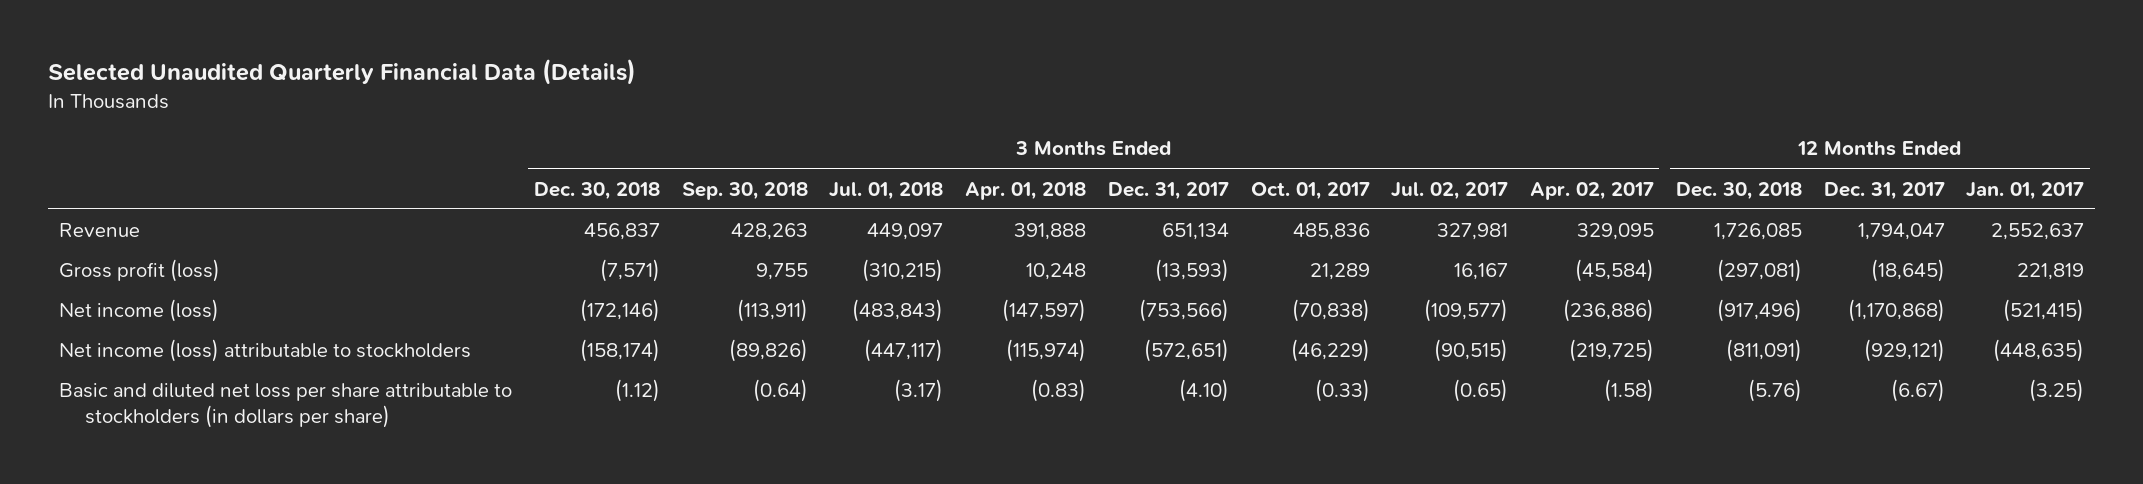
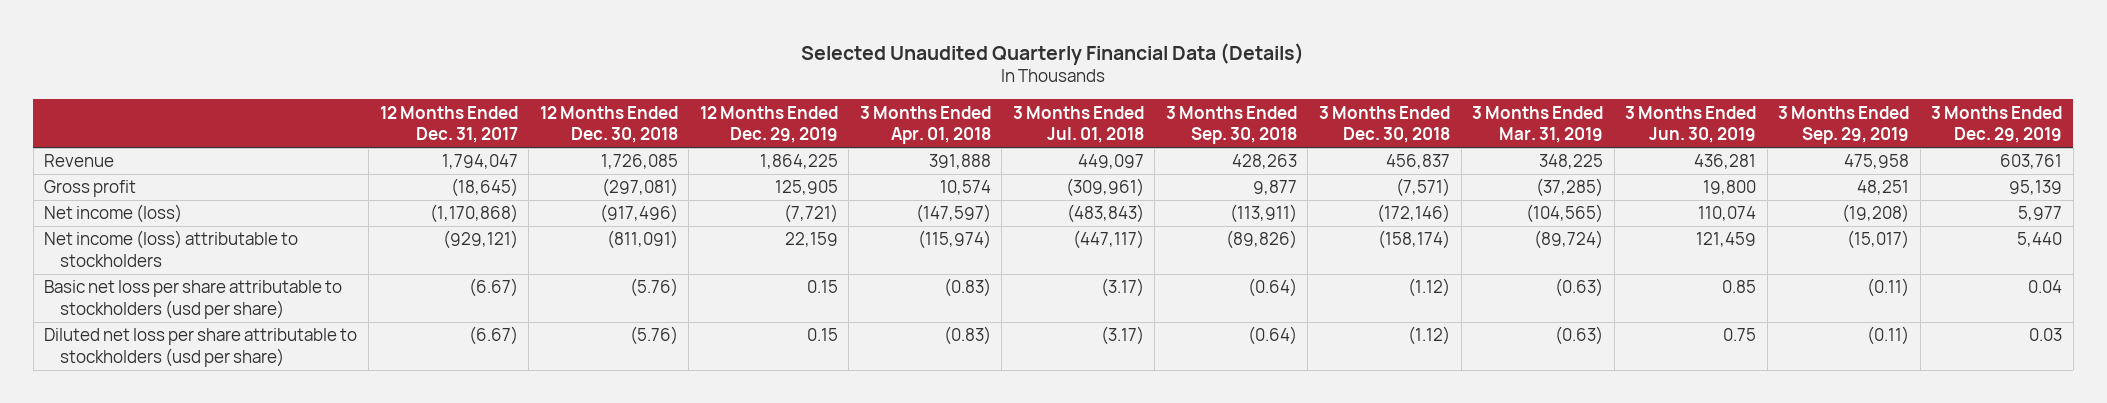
- | 3 Months Ended Dec. 30, 2018 | 3 Months Ended Sep. 30, 2018 | 3 Months Ended Jul. 01, 2018 | 3 Months Ended Apr. 01, 2018 | 3 Months Ended Dec. 31, 2017 | 3 Months Ended Oct. 01, 2017 | 3 Months Ended Jul. 02, 2017 | 3 Months Ended Apr. 02, 2017 | 12 Months Ended Dec. 30, 2018 | 12 Months Ended Dec. 31, 2017 | 12 Months Ended Jan. 01, 2017
+ | 12 Months Ended Dec. 31, 2017 | 12 Months Ended Dec. 30, 2018 | 12 Months Ended Dec. 29, 2019 | 3 Months Ended Apr. 01, 2018 | 3 Months Ended Jul. 01, 2018 | 3 Months Ended Sep. 30, 2018 | 3 Months Ended Dec. 30, 2018 | 3 Months Ended Mar. 31, 2019 | 3 Months Ended Jun. 30, 2019 | 3 Months Ended Sep. 29, 2019 | 3 Months Ended Dec. 29, 2019
- Gross profit (loss) | (7,571) | 9,755 | (310,215) | 10,248 | (13,593) | 21,289 | 16,167 | (45,584) | (297,081) | (18,645) | 221,819
+ Gross profit | (18,645) | (297,081) | 125,905 | 10,574 | (309,961) | 9,877 | (7,571) | (37,285) | 19,800 | 48,251 | 95,139
- Basic and diluted net loss per share attributable to stockholders (in dollars per share) | (1.12) | (0.64) | (3.17) | (0.83) | (4.10) | (0.33) | (0.65) | (1.58) | (5.76) | (6.67) | (3.25)
+ Basic net loss per share attributable to stockholders (usd per share) | (6.67) | (5.76) | 0.15 | (0.83) | (3.17) | (0.64) | (1.12) | (0.63) | 0.85 | (0.11) | 0.04
+ Diluted net loss per share attributable to stockholders (usd per share) | (6.67) | (5.76) | 0.15 | (0.83) | (3.17) | (0.64) | (1.12) | (0.63) | 0.75 | (0.11) | 0.03

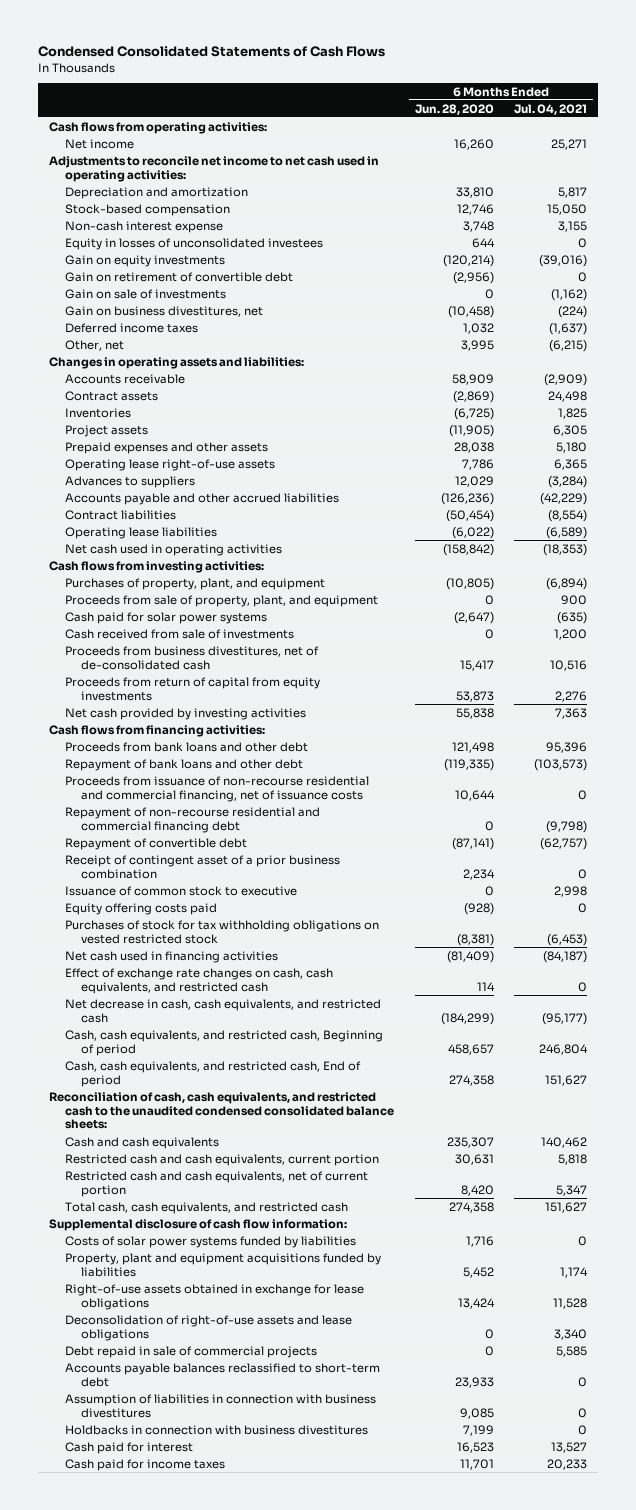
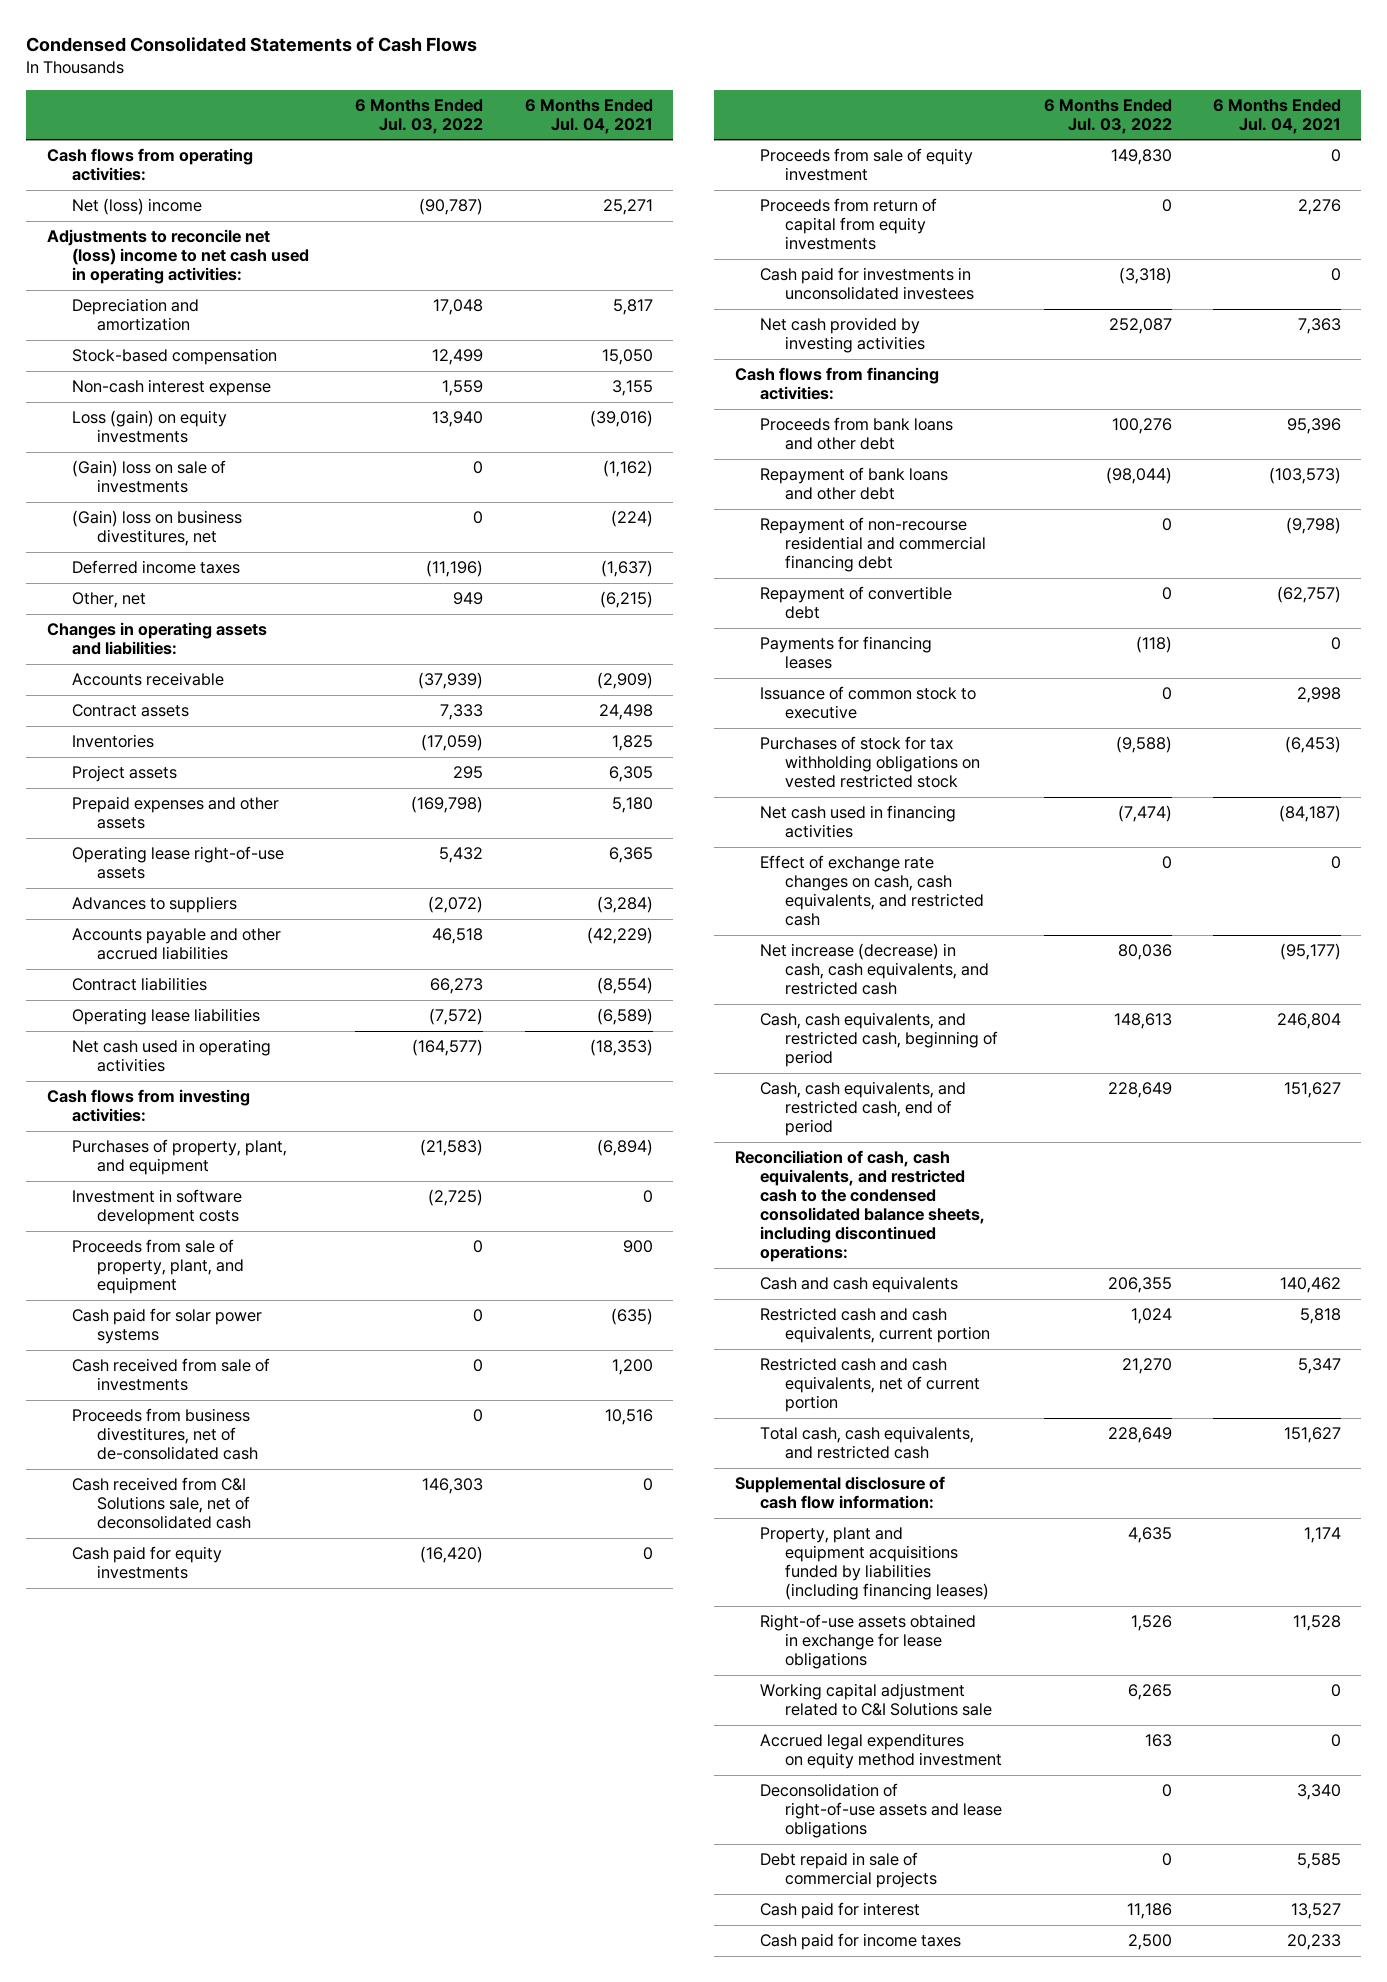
- | 6 Months Ended Jun. 28, 2020 | 6 Months Ended Jul. 04, 2021
+ | 6 Months Ended Jul. 03, 2022 | 6 Months Ended Jul. 04, 2021
- Net income | 16,260 | 25,271
- Adjustments to reconcile net income to net cash used in operating activities:
+ Net (loss) income | (90,787) | 25,271
+ Adjustments to reconcile net (loss) income to net cash used in operating activities:
- Equity in losses of unconsolidated investees | 644 | 0
- Gain on equity investments | (120,214) | (39,016)
- Gain on retirement of convertible debt | (2,956) | 0
- Gain on sale of investments | 0 | (1,162)
- Gain on business divestitures, net | (10,458) | (224)
+ Loss (gain) on equity investments | 13,940 | (39,016)
+ (Gain) loss on sale of investments | 0 | (1,162)
+ (Gain) loss on business divestitures, net | 0 | (224)
+ Investment in software development costs | (2,725) | 0
+ Cash received from C&I Solutions sale, net of deconsolidated cash | 146,303 | 0
+ Cash paid for equity investments | (16,420) | 0
+ Proceeds from sale of equity investment | 149,830 | 0
+ Cash paid for investments in unconsolidated investees | (3,318) | 0
- Proceeds from issuance of non-recourse residential and commercial financing, net of issuance costs | 10,644 | 0
- Receipt of contingent asset of a prior business combination | 2,234 | 0
+ Payments for financing leases | (118) | 0
- Equity offering costs paid | (928) | 0
- Net decrease in cash, cash equivalents, and restricted cash | (184,299) | (95,177)
- Cash, cash equivalents, and restricted cash, Beginning of period | 458,657 | 246,804
- Cash, cash equivalents, and restricted cash, End of period | 274,358 | 151,627
- Reconciliation of cash, cash equivalents, and restricted cash to the unaudited condensed consolidated balance sheets:
+ Net increase (decrease) in cash, cash equivalents, and restricted cash | 80,036 | (95,177)
+ Cash, cash equivalents, and restricted cash, beginning of period | 148,613 | 246,804
+ Cash, cash equivalents, and restricted cash, end of period | 228,649 | 151,627
+ Reconciliation of cash, cash equivalents, and restricted cash to the condensed consolidated balance sheets, including discontinued operations:
- Costs of solar power systems funded by liabilities | 1,716 | 0
- Property, plant and equipment acquisitions funded by liabilities | 5,452 | 1,174
+ Property, plant and equipment acquisitions funded by liabilities (including financing leases) | 4,635 | 1,174
+ Working capital adjustment related to C&I Solutions sale | 6,265 | 0
+ Accrued legal expenditures on equity method investment | 163 | 0
- Accounts payable balances reclassified to short-term debt | 23,933 | 0
- Assumption of liabilities in connection with business divestitures | 9,085 | 0
- Holdbacks in connection with business divestitures | 7,199 | 0

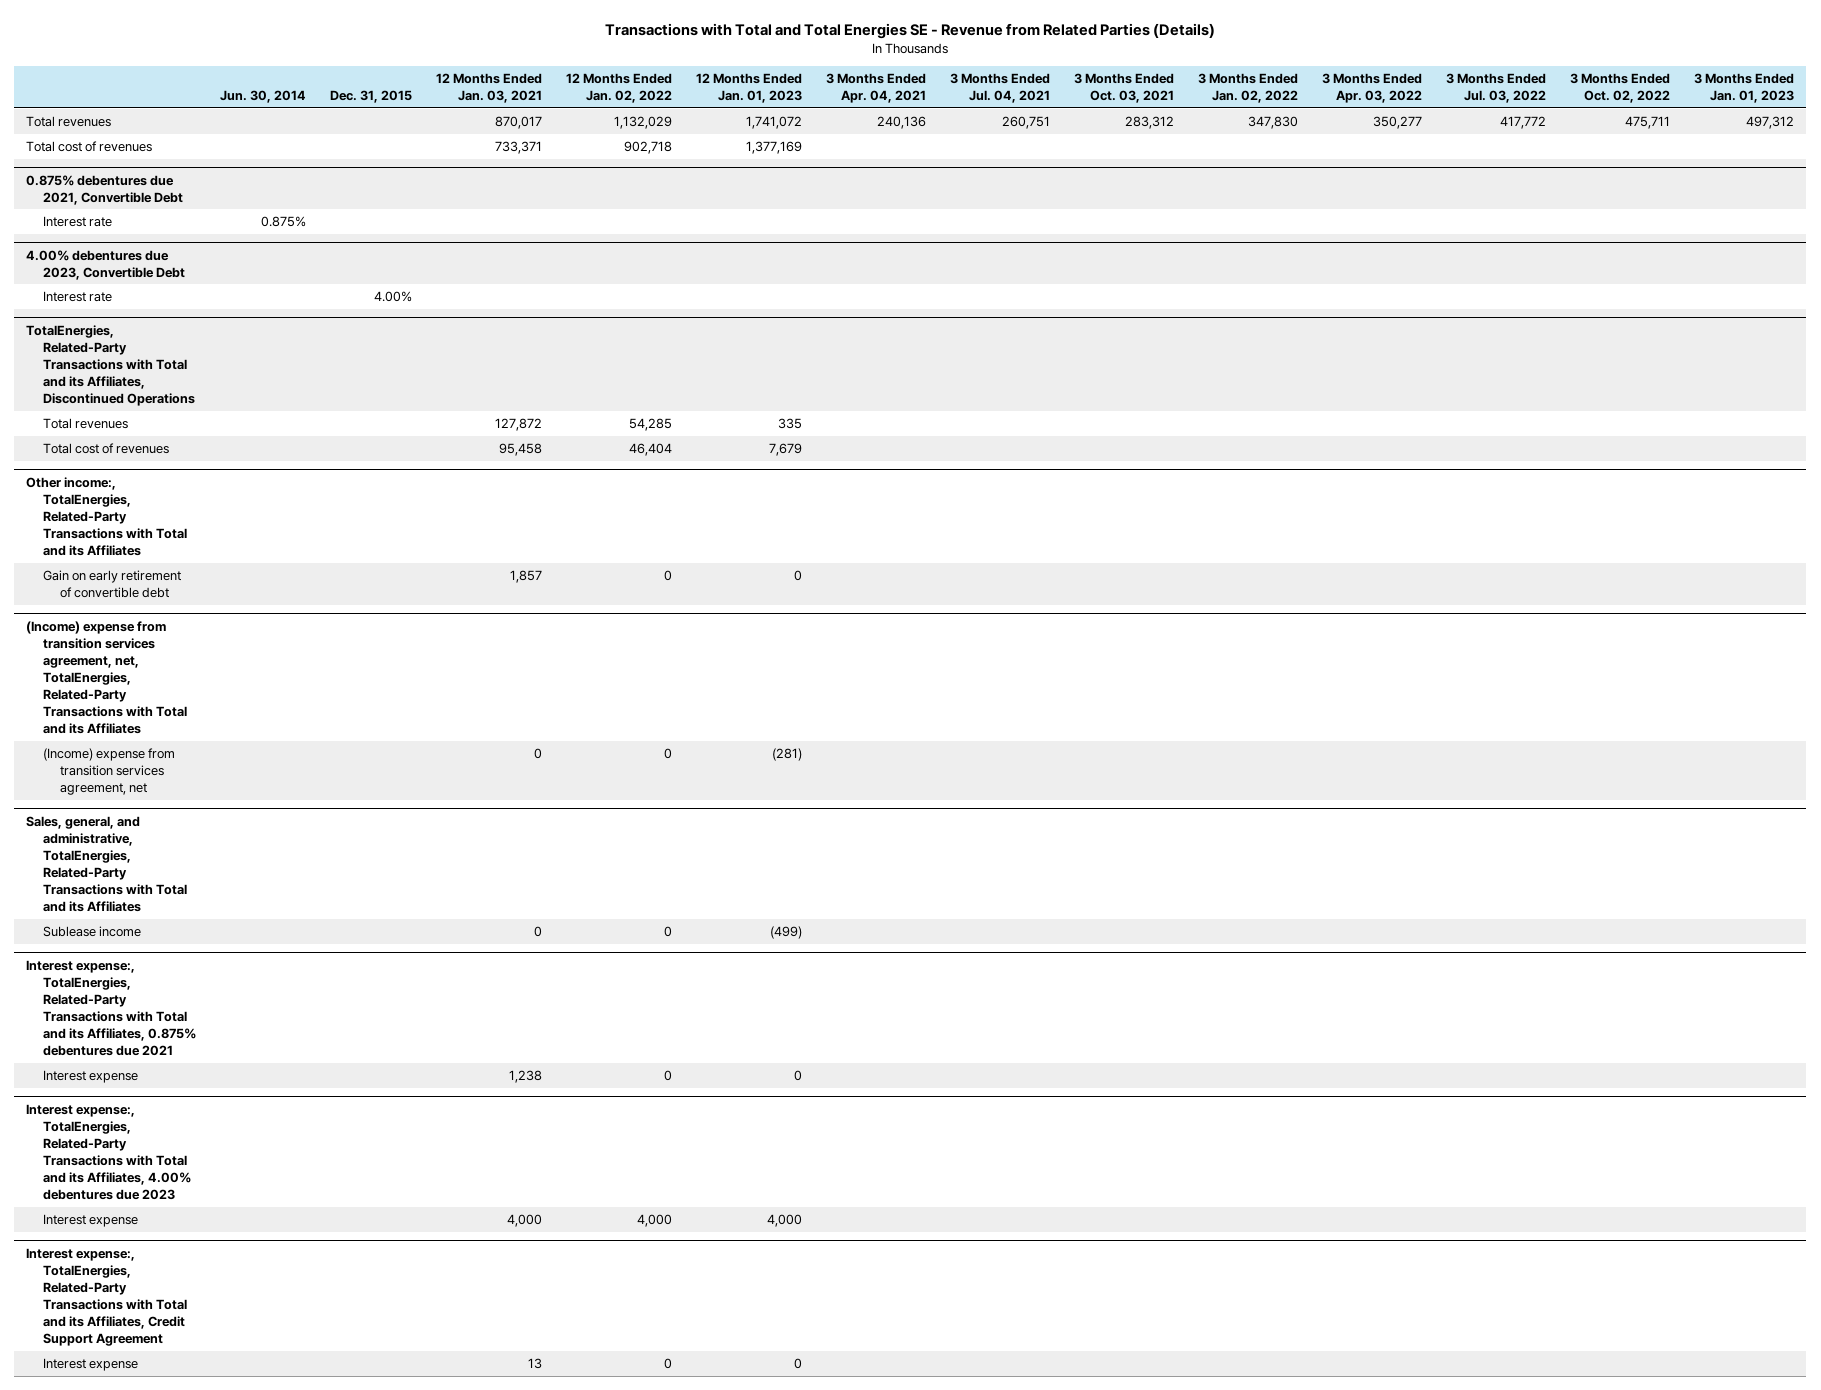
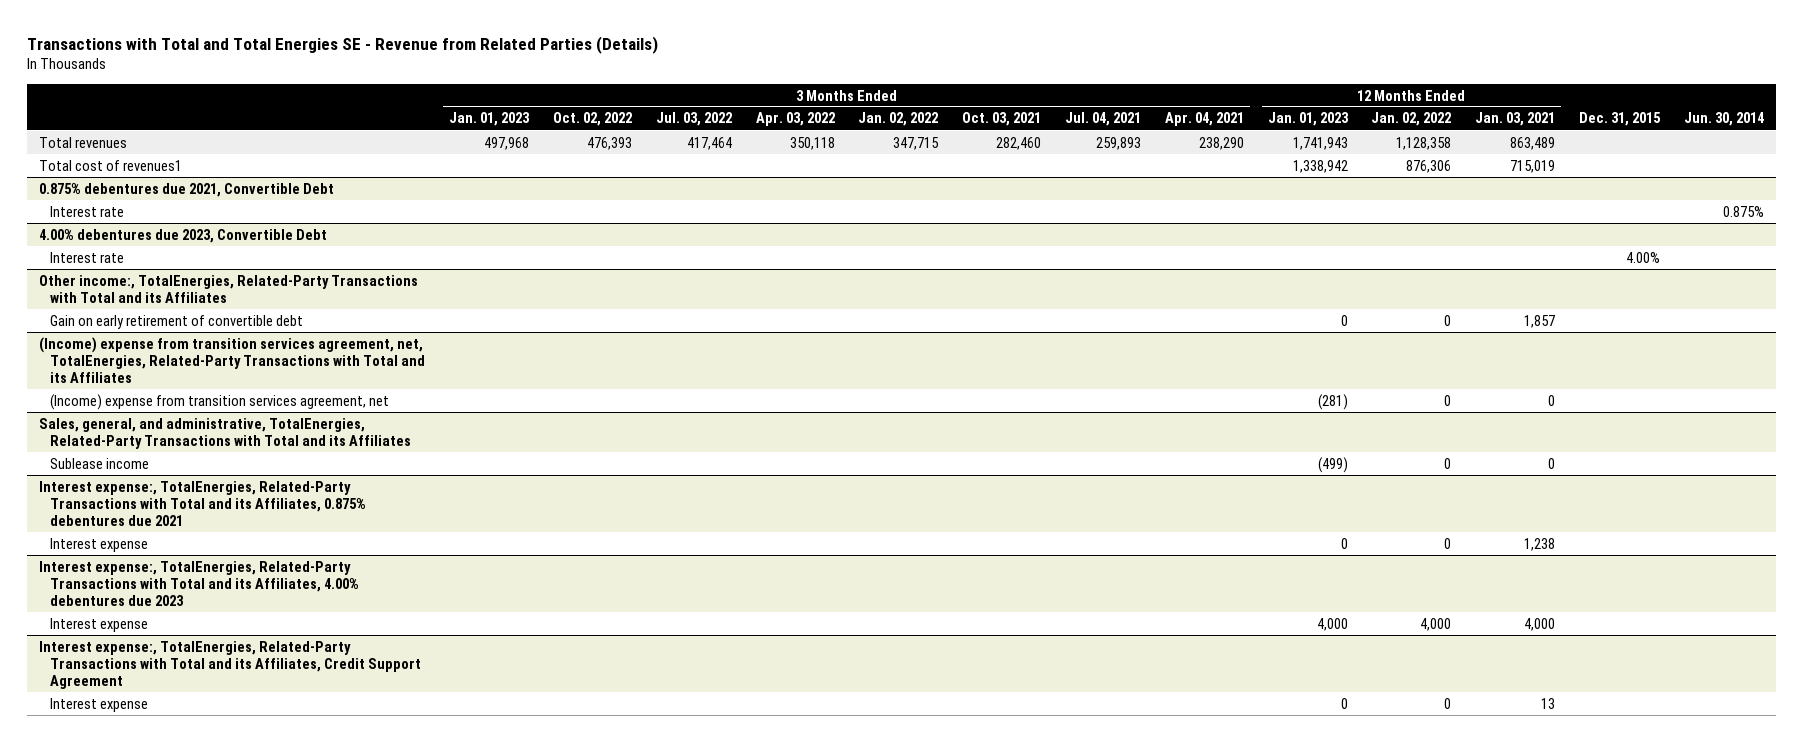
- | Jun. 30, 2014 | Dec. 31, 2015 | 12 Months Ended Jan. 03, 2021 | 12 Months Ended Jan. 02, 2022 | 12 Months Ended Jan. 01, 2023 | 3 Months Ended Apr. 04, 2021 | 3 Months Ended Jul. 04, 2021 | 3 Months Ended Oct. 03, 2021 | 3 Months Ended Jan. 02, 2022 | 3 Months Ended Apr. 03, 2022 | 3 Months Ended Jul. 03, 2022 | 3 Months Ended Oct. 02, 2022 | 3 Months Ended Jan. 01, 2023
+ | 3 Months Ended Jan. 01, 2023 | 3 Months Ended Oct. 02, 2022 | 3 Months Ended Jul. 03, 2022 | 3 Months Ended Apr. 03, 2022 | 3 Months Ended Jan. 02, 2022 | 3 Months Ended Oct. 03, 2021 | 3 Months Ended Jul. 04, 2021 | 3 Months Ended Apr. 04, 2021 | 12 Months Ended Jan. 01, 2023 | 12 Months Ended Jan. 02, 2022 | 12 Months Ended Jan. 03, 2021 | Dec. 31, 2015 | Jun. 30, 2014
- Total revenues | | | 870,017 | 1,132,029 | 1,741,072 | 240,136 | 260,751 | 283,312 | 347,830 | 350,277 | 417,772 | 475,711 | 497,312
- Total cost of revenues | | | 733,371 | 902,718 | 1,377,169 | | | | | | | |
+ Total revenues | 497,968 | 476,393 | 417,464 | 350,118 | 347,715 | 282,460 | 259,893 | 238,290 | 1,741,943 | 1,128,358 | 863,489 | |
+ Total cost of revenues1 | | | | | | | | | 1,338,942 | 876,306 | 715,019 | |
- TotalEnergies, Related-Party Transactions with Total and its Affiliates, Discontinued Operations
- Total revenues | | | 127,872 | 54,285 | 335 | | | | | | | |
- Total cost of revenues | | | 95,458 | 46,404 | 7,679 | | | | | | | |

